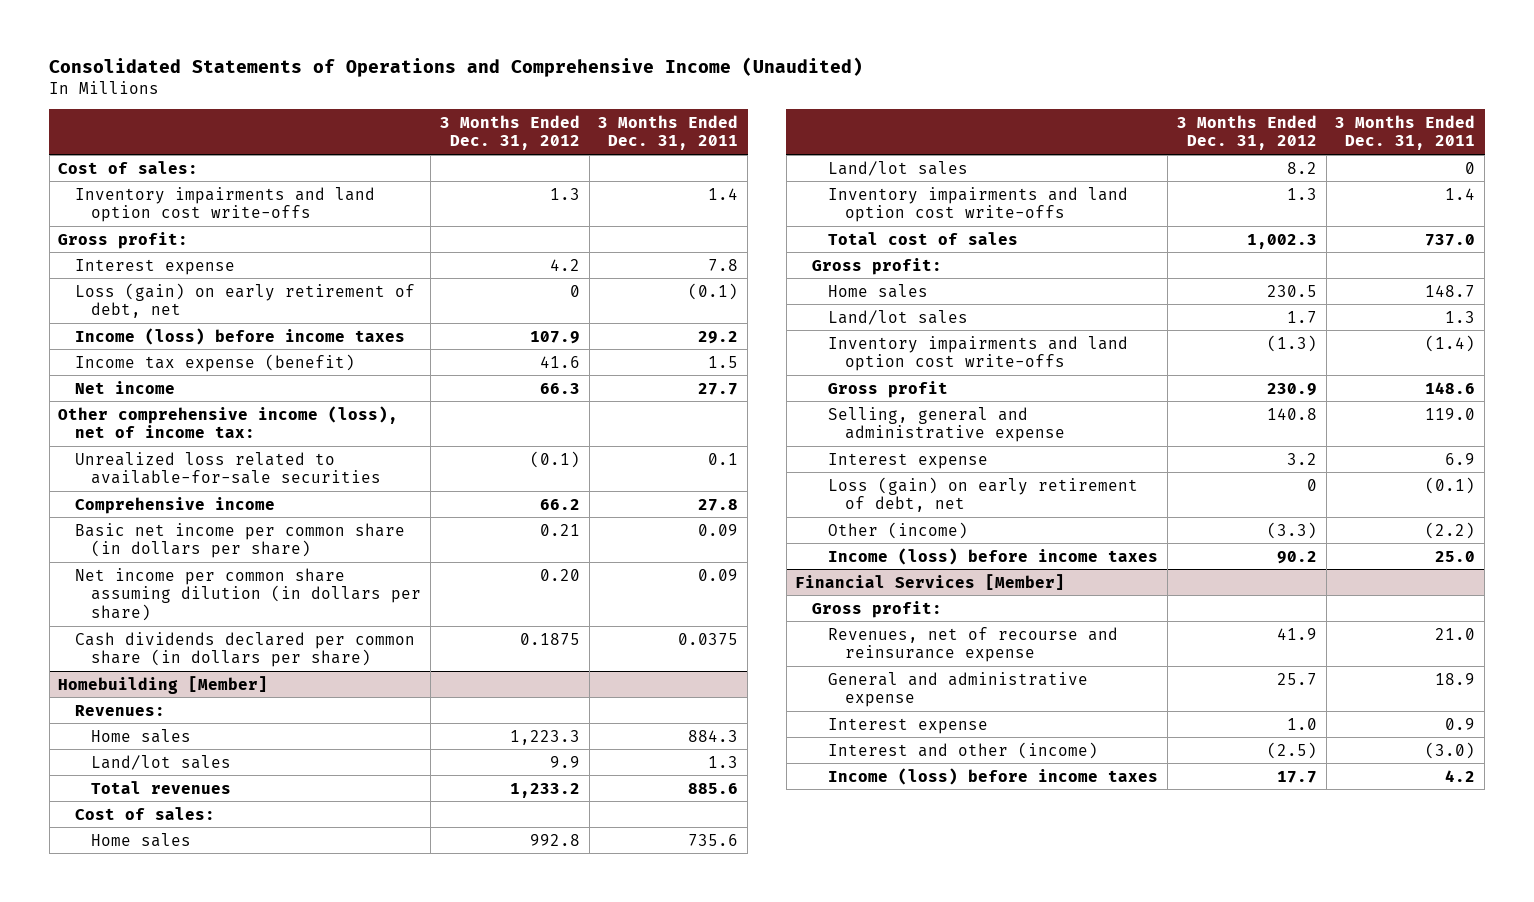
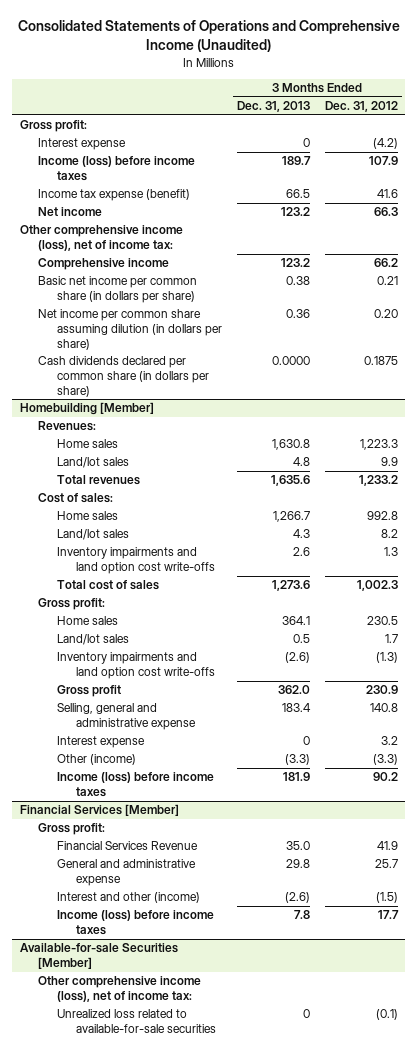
- | 3 Months Ended Dec. 31, 2012 | 3 Months Ended Dec. 31, 2011
+ | 3 Months Ended Dec. 31, 2013 | 3 Months Ended Dec. 31, 2012
- Cost of sales:
- Inventory impairments and land option cost write-offs | 1.3 | 1.4
- Interest expense | 4.2 | 7.8
- Loss (gain) on early retirement of debt, net | 0 | (0.1)
+ Interest expense | 0 | (4.2)
- Unrealized loss related to available-for-sale securities | (0.1) | 0.1
@ Homebuilding [Member]
- Loss (gain) on early retirement of debt, net | 0 | (0.1)
@ Financial Services [Member]
- Revenues, net of recourse and reinsurance expense | 41.9 | 21.0
+ Financial Services Revenue | 35.0 | 41.9
- Interest expense | 1.0 | 0.9
- Interest and other (income) | (2.5) | (3.0)
+ Interest and other (income) | (2.6) | (1.5)
+ Available-for-sale Securities [Member]
+ Other comprehensive income (loss), net of income tax:
+ Unrealized loss related to available-for-sale securities | 0 | (0.1)

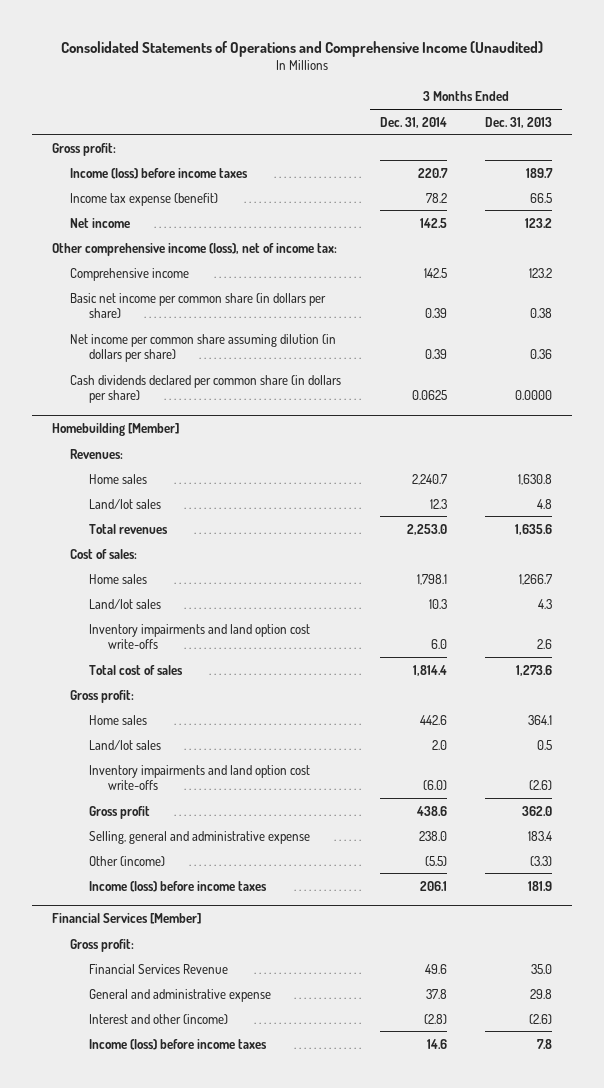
- | 3 Months Ended Dec. 31, 2013 | 3 Months Ended Dec. 31, 2012
+ | 3 Months Ended Dec. 31, 2014 | 3 Months Ended Dec. 31, 2013
- Interest expense | 0 | (4.2)
@ Homebuilding [Member]
- Interest expense | 0 | 3.2
- Available-for-sale Securities [Member]
- Other comprehensive income (loss), net of income tax:
- Unrealized loss related to available-for-sale securities | 0 | (0.1)

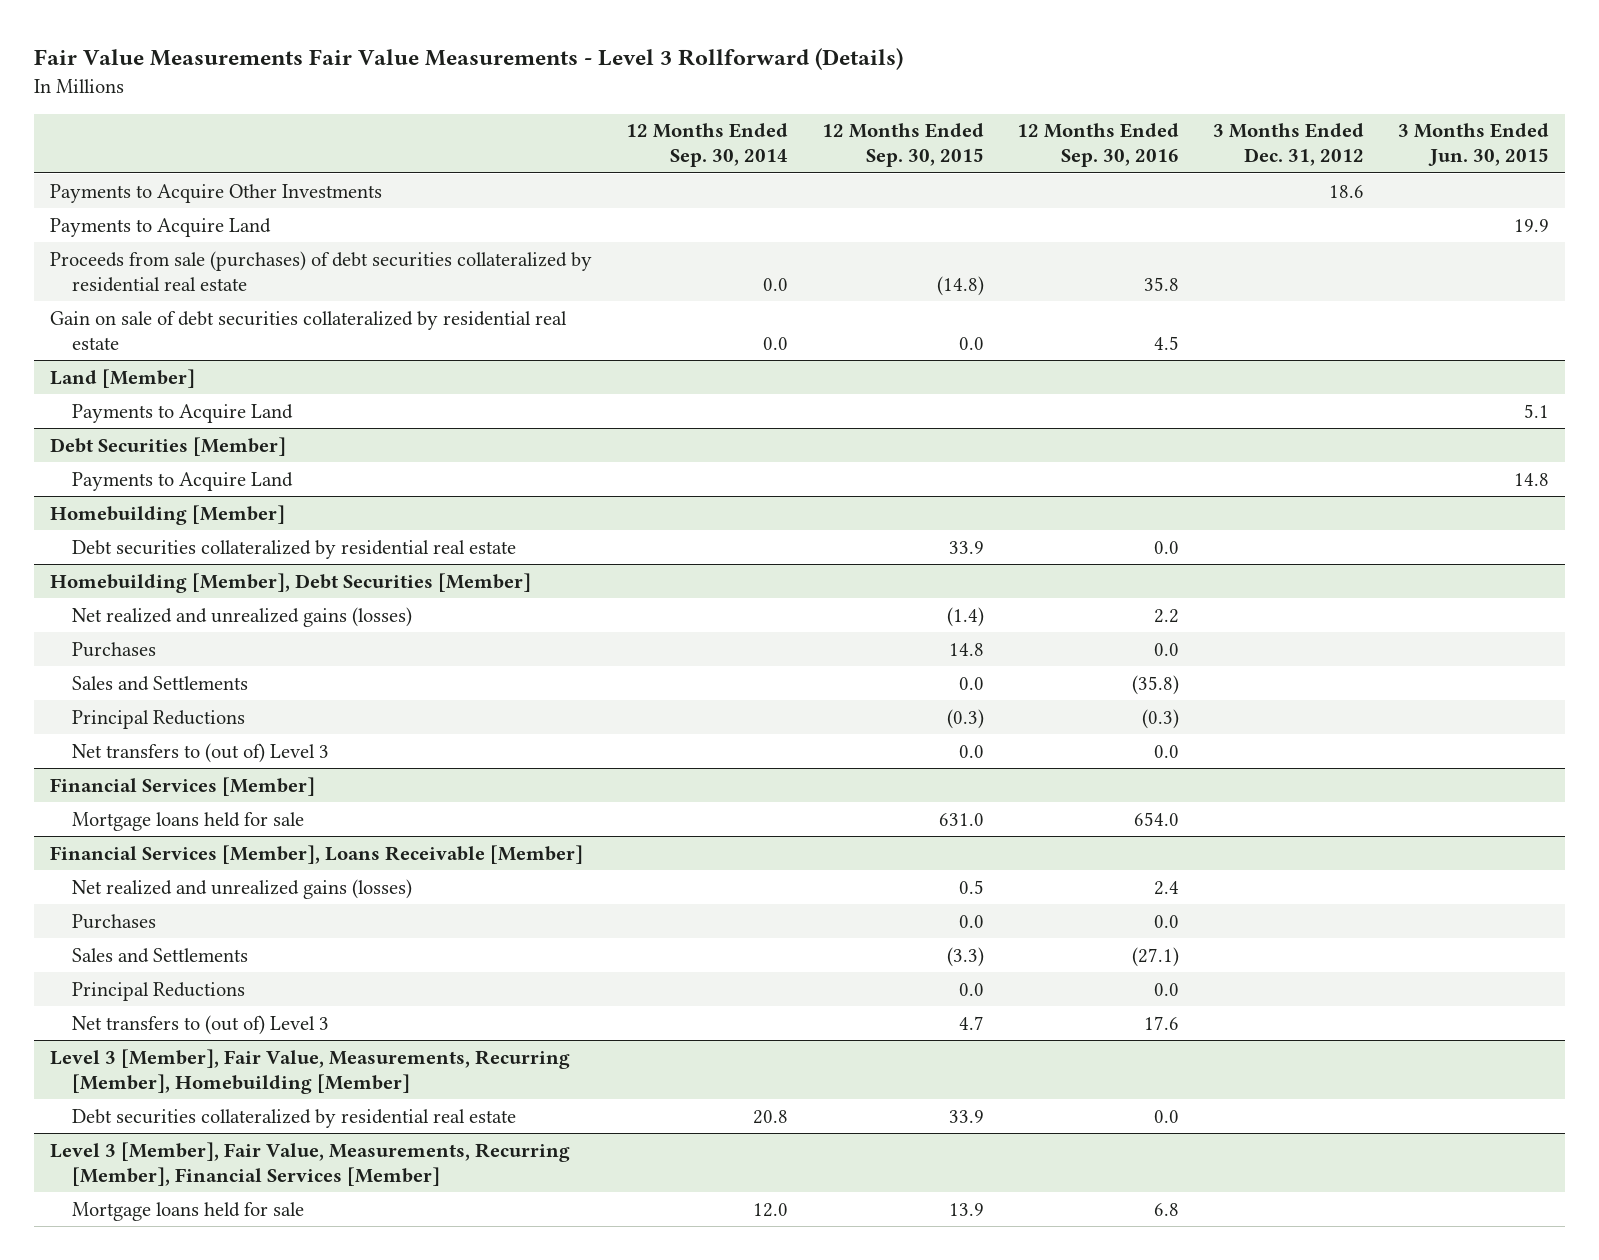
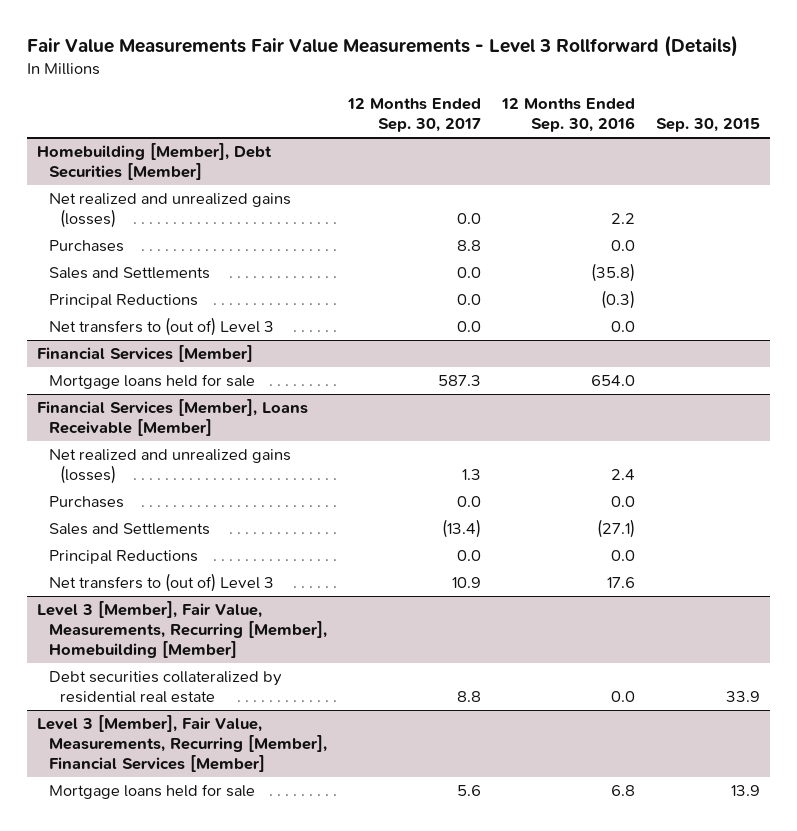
- | 12 Months Ended Sep. 30, 2014 | 12 Months Ended Sep. 30, 2015 | 12 Months Ended Sep. 30, 2016 | 3 Months Ended Dec. 31, 2012 | 3 Months Ended Jun. 30, 2015
+ | 12 Months Ended Sep. 30, 2017 | 12 Months Ended Sep. 30, 2016 | Sep. 30, 2015
- Payments to Acquire Other Investments | | | | 18.6 |
- Payments to Acquire Land | | | | | 19.9
- Proceeds from sale (purchases) of debt securities collateralized by residential real estate | 0.0 | (14.8) | 35.8 | |
- Gain on sale of debt securities collateralized by residential real estate | 0.0 | 0.0 | 4.5 | |
- Land [Member]
- Payments to Acquire Land | | | | | 5.1
- Debt Securities [Member]
- Payments to Acquire Land | | | | | 14.8
- Homebuilding [Member]
- Debt securities collateralized by residential real estate | | 33.9 | 0.0 | |

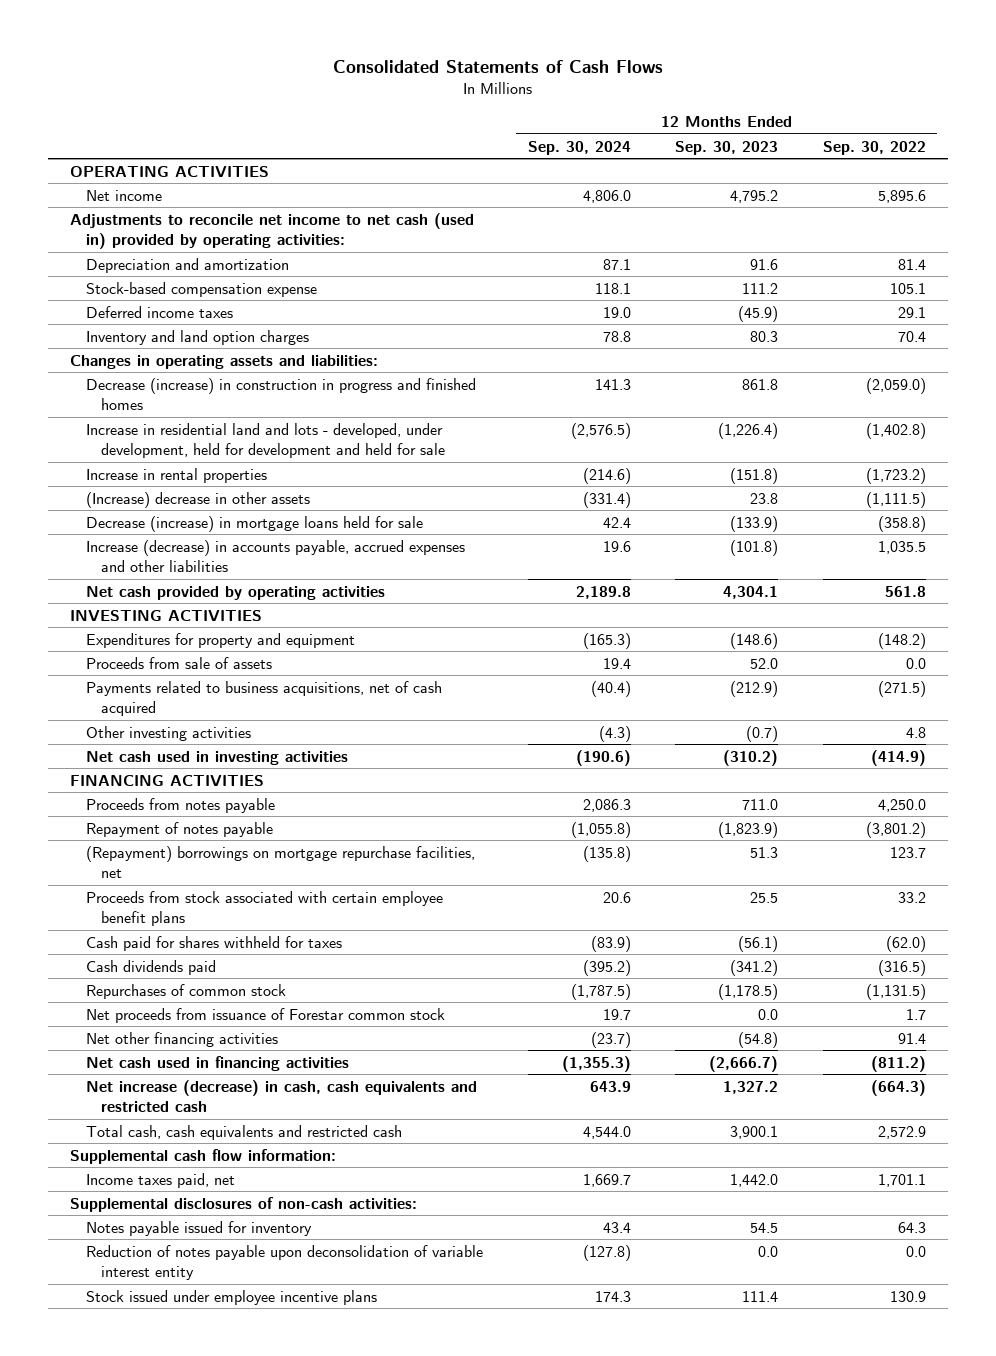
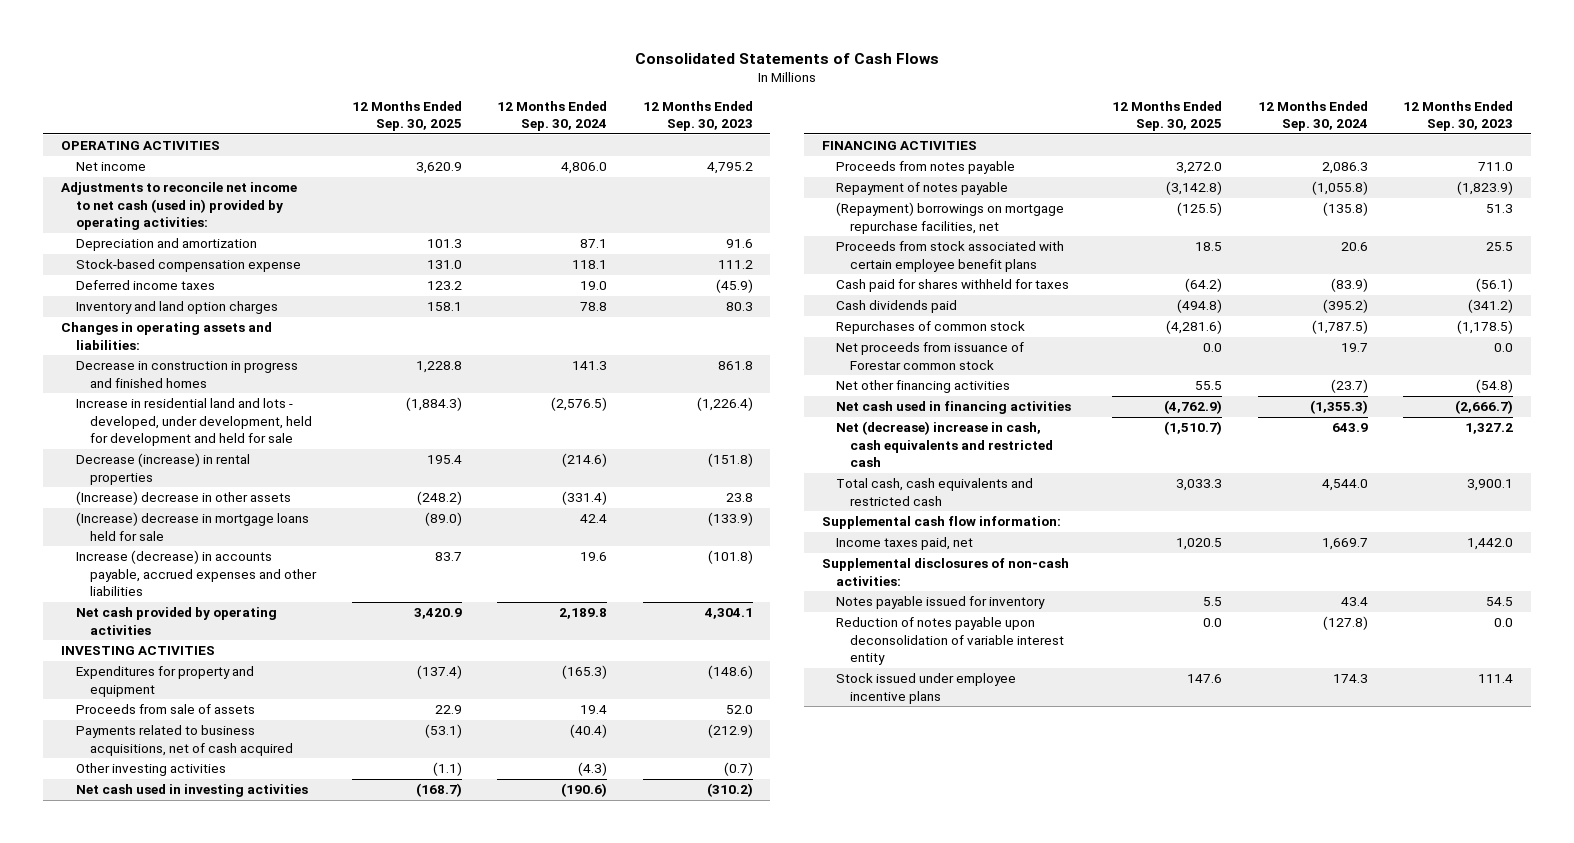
- | 12 Months Ended Sep. 30, 2024 | 12 Months Ended Sep. 30, 2023 | 12 Months Ended Sep. 30, 2022
+ | 12 Months Ended Sep. 30, 2025 | 12 Months Ended Sep. 30, 2024 | 12 Months Ended Sep. 30, 2023
- Decrease (increase) in construction in progress and finished homes | 141.3 | 861.8 | (2,059.0)
+ Decrease in construction in progress and finished homes | 1,228.8 | 141.3 | 861.8
- Increase in rental properties | (214.6) | (151.8) | (1,723.2)
+ Decrease (increase) in rental properties | 195.4 | (214.6) | (151.8)
- Decrease (increase) in mortgage loans held for sale | 42.4 | (133.9) | (358.8)
+ (Increase) decrease in mortgage loans held for sale | (89.0) | 42.4 | (133.9)
- Net increase (decrease) in cash, cash equivalents and restricted cash | 643.9 | 1,327.2 | (664.3)
+ Net (decrease) increase in cash, cash equivalents and restricted cash | (1,510.7) | 643.9 | 1,327.2

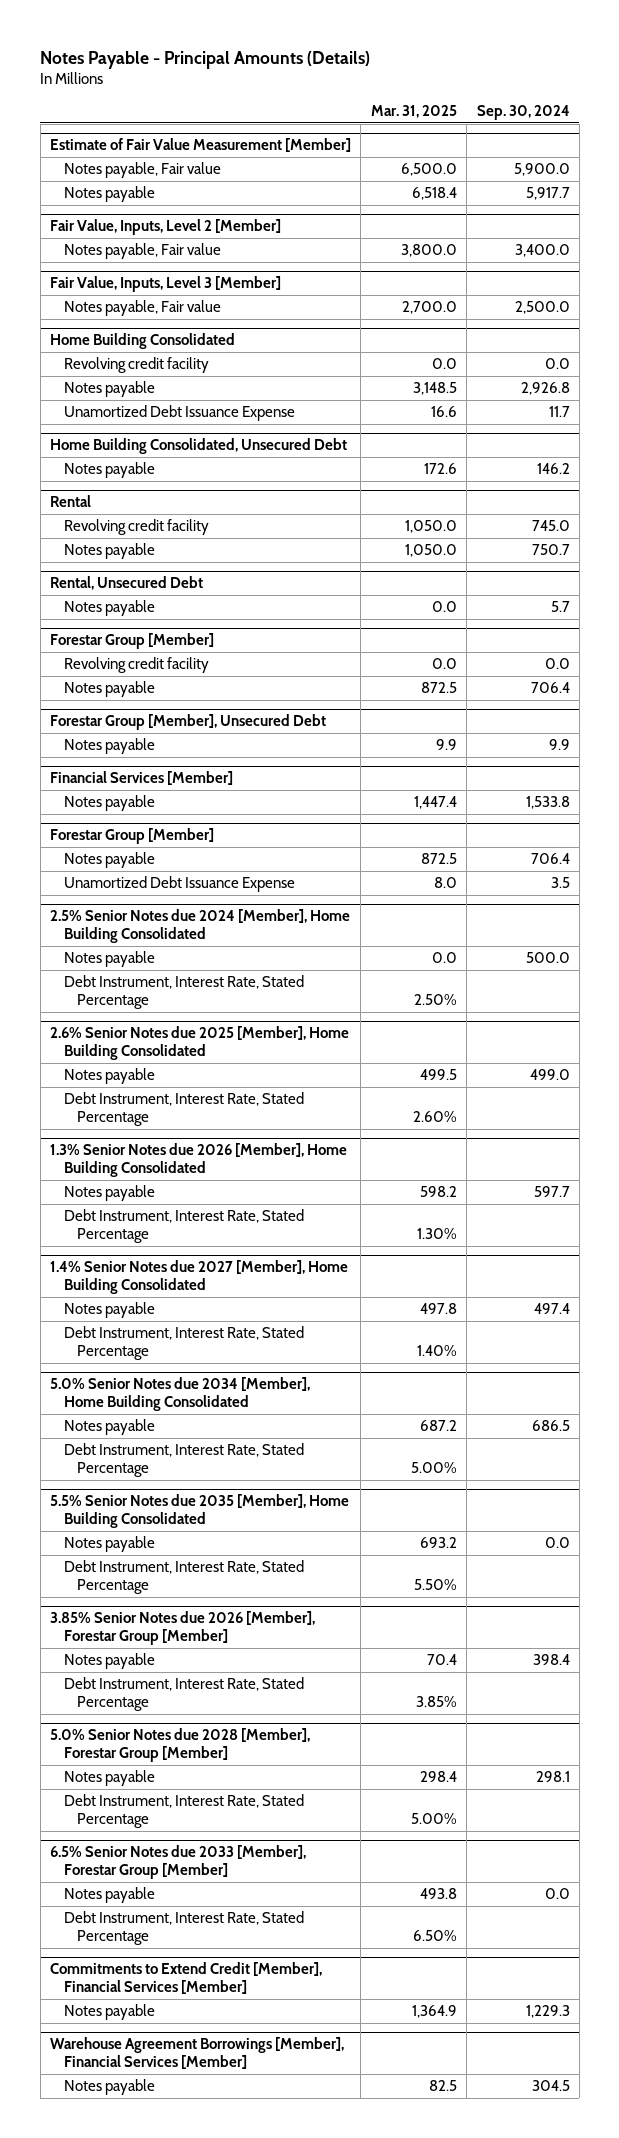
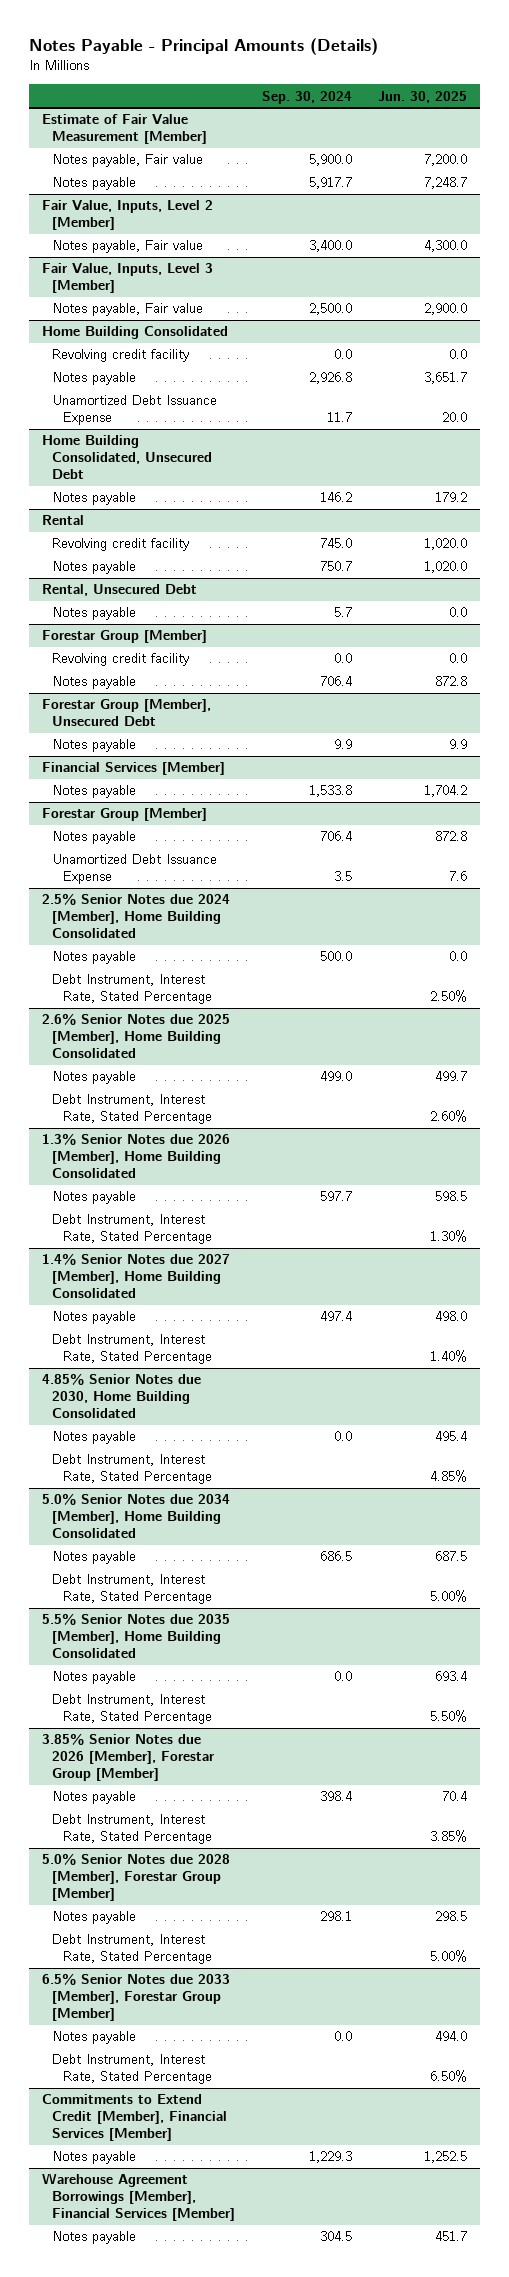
- | Mar. 31, 2025 | Sep. 30, 2024
+ | Sep. 30, 2024 | Jun. 30, 2025
+ 4.85% Senior Notes due 2030, Home Building Consolidated
+ Notes payable | 0.0 | 495.4
+ Debt Instrument, Interest Rate, Stated Percentage | | 4.85%

